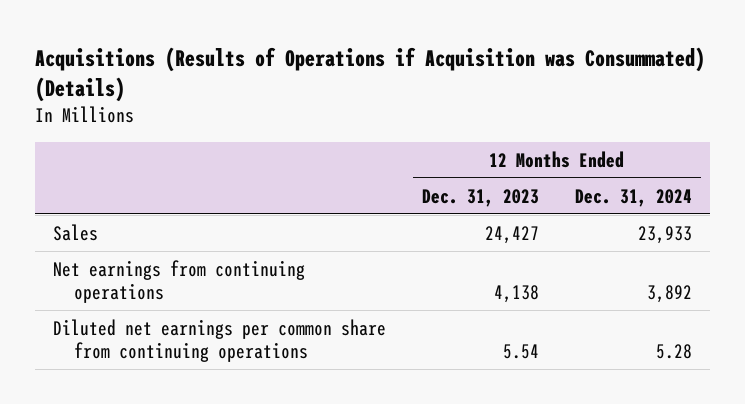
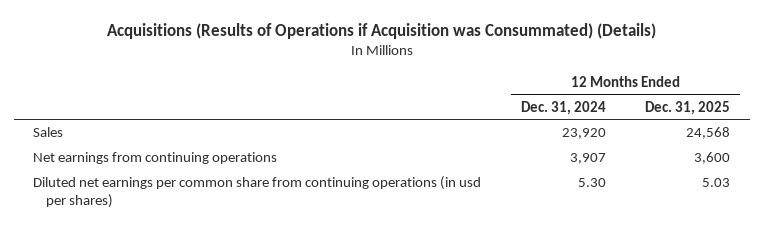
- | 12 Months Ended Dec. 31, 2023 | 12 Months Ended Dec. 31, 2024
+ | 12 Months Ended Dec. 31, 2024 | 12 Months Ended Dec. 31, 2025
- Sales | 24,427 | 23,933
- Net earnings from continuing operations | 4,138 | 3,892
- Diluted net earnings per common share from continuing operations | 5.54 | 5.28
+ Sales | 23,920 | 24,568
+ Net earnings from continuing operations | 3,907 | 3,600
+ Diluted net earnings per common share from continuing operations (in usd per shares) | 5.30 | 5.03

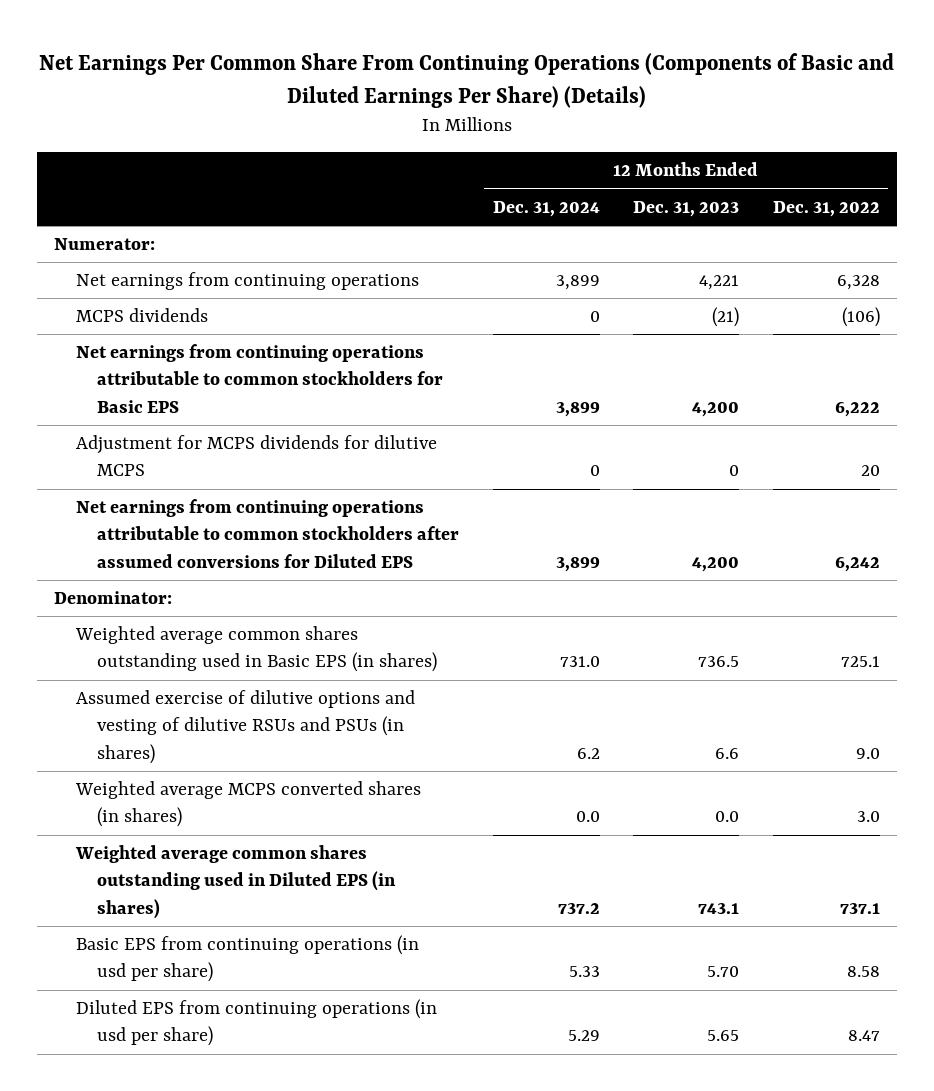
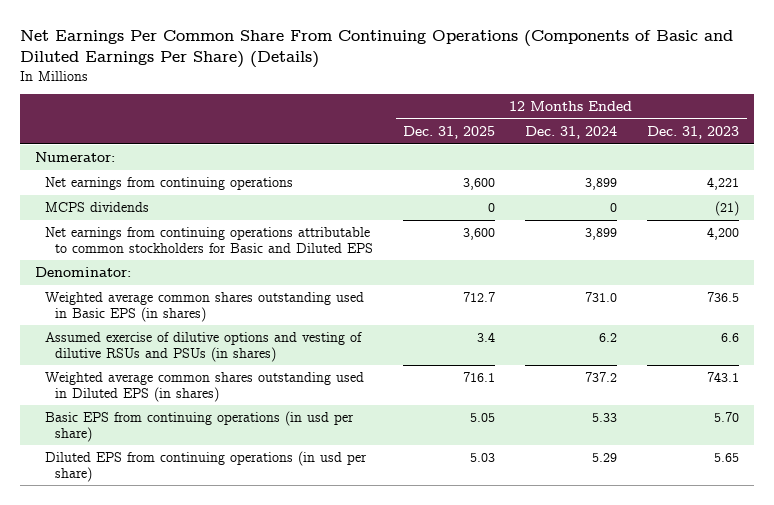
- | 12 Months Ended Dec. 31, 2024 | 12 Months Ended Dec. 31, 2023 | 12 Months Ended Dec. 31, 2022
+ | 12 Months Ended Dec. 31, 2025 | 12 Months Ended Dec. 31, 2024 | 12 Months Ended Dec. 31, 2023
- Net earnings from continuing operations attributable to common stockholders for Basic EPS | 3,899 | 4,200 | 6,222
- Adjustment for MCPS dividends for dilutive MCPS | 0 | 0 | 20
- Net earnings from continuing operations attributable to common stockholders after assumed conversions for Diluted EPS | 3,899 | 4,200 | 6,242
+ Net earnings from continuing operations attributable to common stockholders for Basic and Diluted EPS | 3,600 | 3,899 | 4,200
- Weighted average MCPS converted shares (in shares) | 0.0 | 0.0 | 3.0

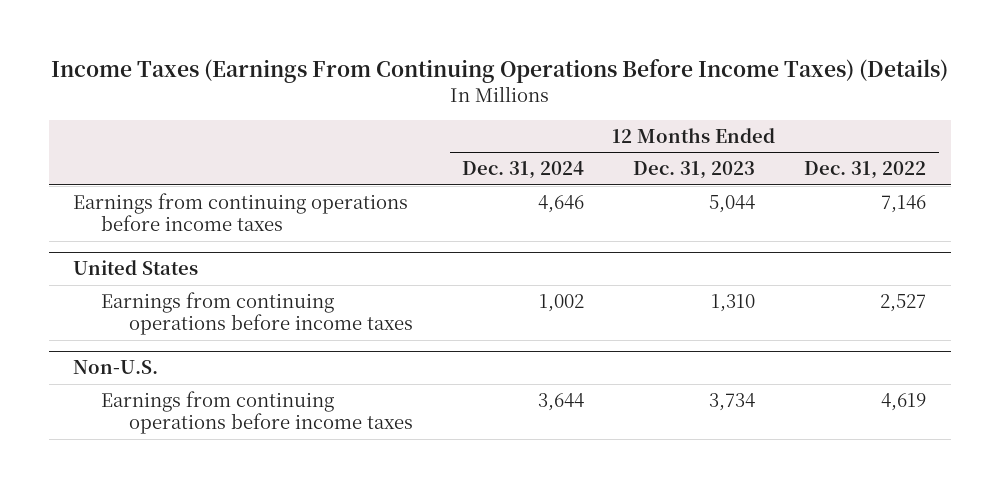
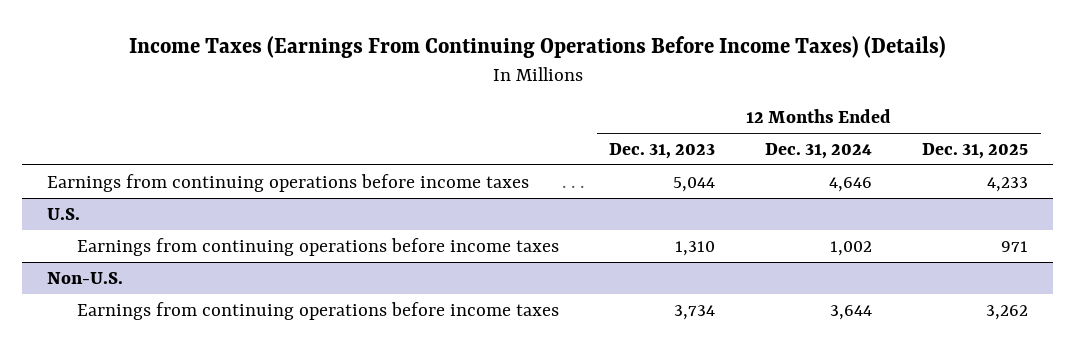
- | 12 Months Ended Dec. 31, 2024 | 12 Months Ended Dec. 31, 2023 | 12 Months Ended Dec. 31, 2022
+ | 12 Months Ended Dec. 31, 2023 | 12 Months Ended Dec. 31, 2024 | 12 Months Ended Dec. 31, 2025
- United States
+ U.S.

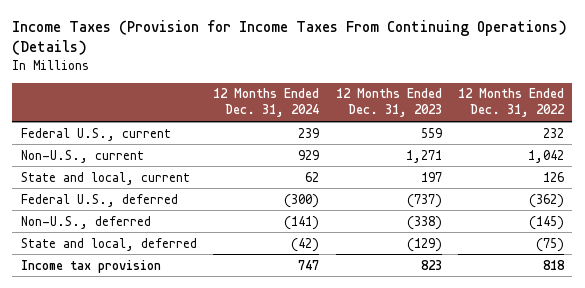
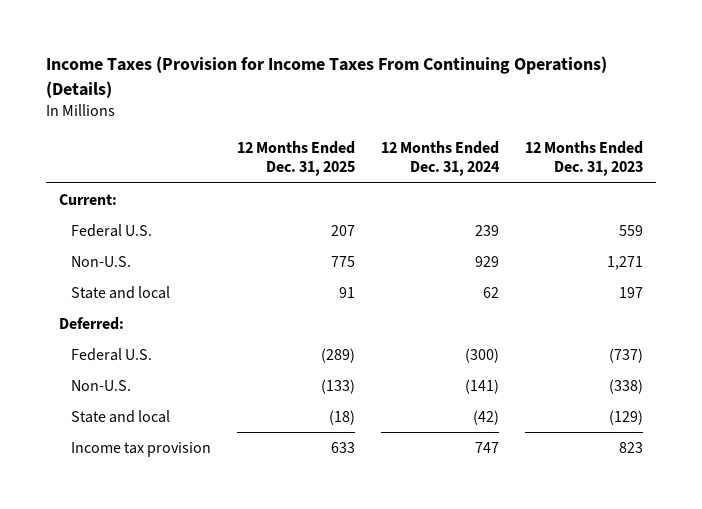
- | 12 Months Ended Dec. 31, 2024 | 12 Months Ended Dec. 31, 2023 | 12 Months Ended Dec. 31, 2022
+ | 12 Months Ended Dec. 31, 2025 | 12 Months Ended Dec. 31, 2024 | 12 Months Ended Dec. 31, 2023
- Federal U.S., current | 239 | 559 | 232
- Non-U.S., current | 929 | 1,271 | 1,042
- State and local, current | 62 | 197 | 126
- Federal U.S., deferred | (300) | (737) | (362)
- Non-U.S., deferred | (141) | (338) | (145)
- State and local, deferred | (42) | (129) | (75)
+ Current:
+ Federal U.S. | 207 | 239 | 559
+ Non-U.S. | 775 | 929 | 1,271
+ State and local | 91 | 62 | 197
+ Deferred:
+ Federal U.S. | (289) | (300) | (737)
+ Non-U.S. | (133) | (141) | (338)
+ State and local | (18) | (42) | (129)

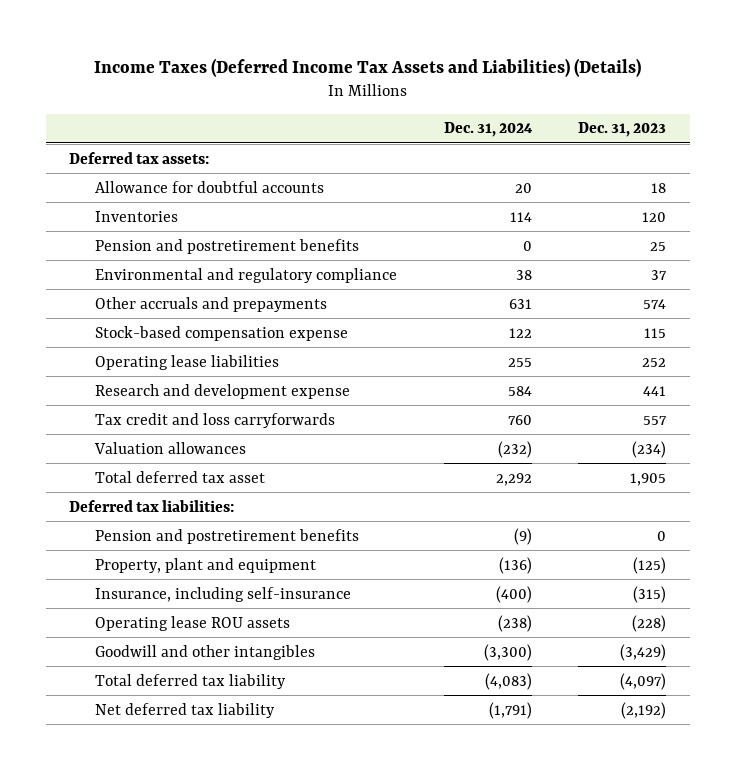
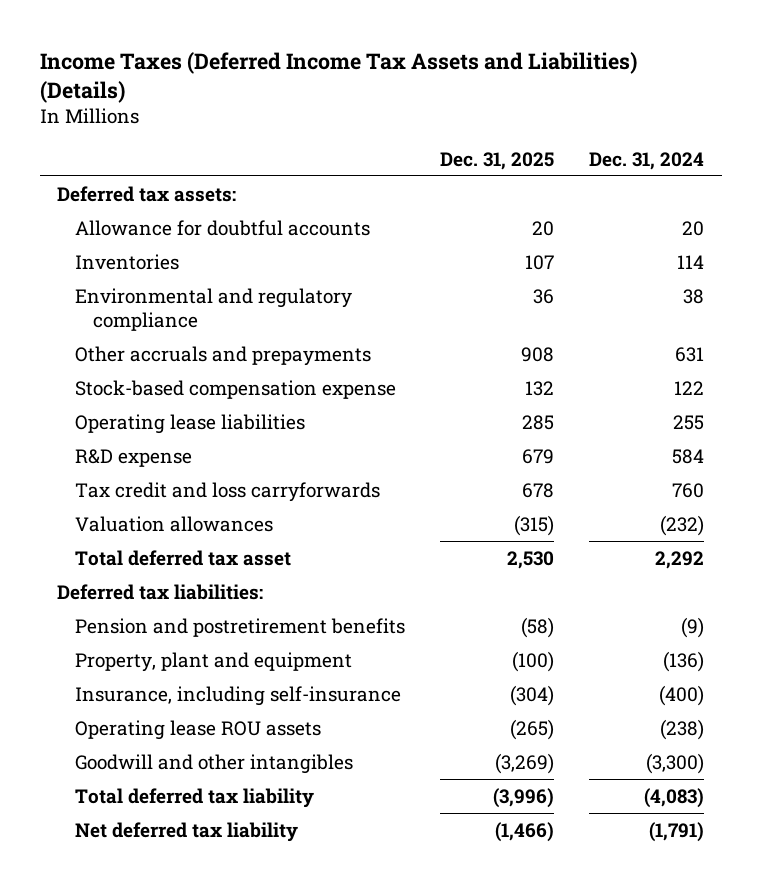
- | Dec. 31, 2024 | Dec. 31, 2023
+ | Dec. 31, 2025 | Dec. 31, 2024
- Pension and postretirement benefits | 0 | 25
- Research and development expense | 584 | 441
+ R&D expense | 679 | 584

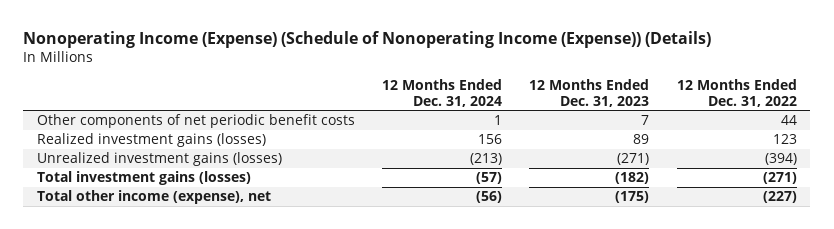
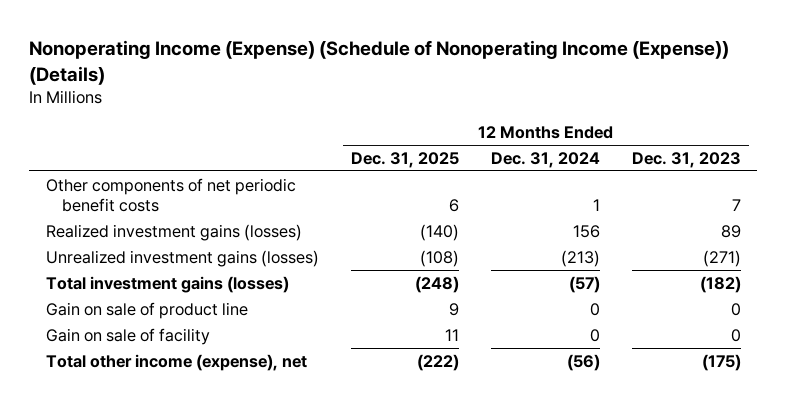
- | 12 Months Ended Dec. 31, 2024 | 12 Months Ended Dec. 31, 2023 | 12 Months Ended Dec. 31, 2022
+ | 12 Months Ended Dec. 31, 2025 | 12 Months Ended Dec. 31, 2024 | 12 Months Ended Dec. 31, 2023
+ Gain on sale of product line | 9 | 0 | 0
+ Gain on sale of facility | 11 | 0 | 0

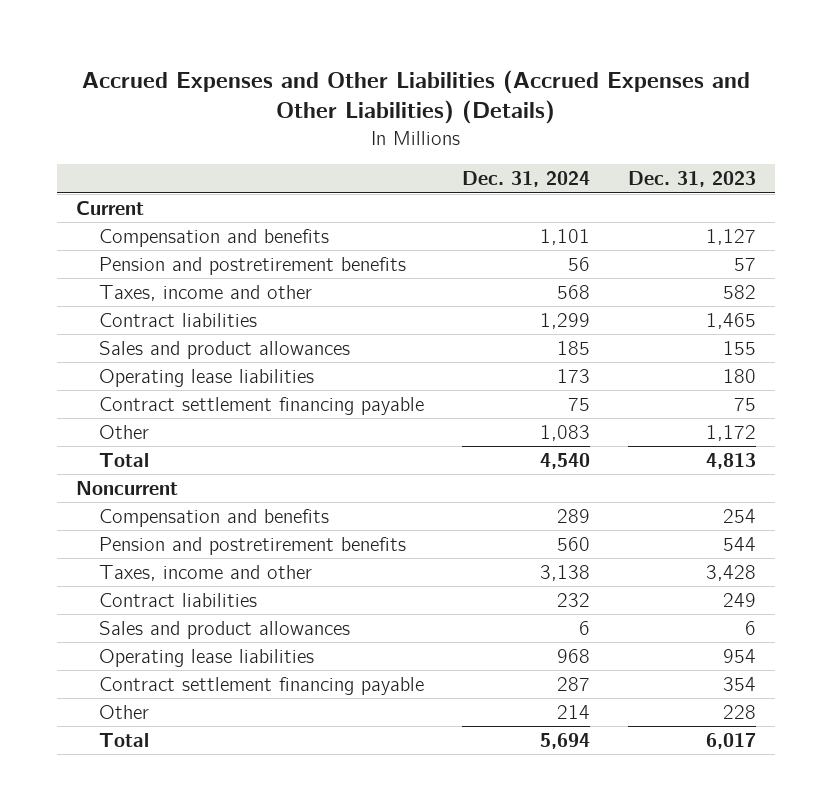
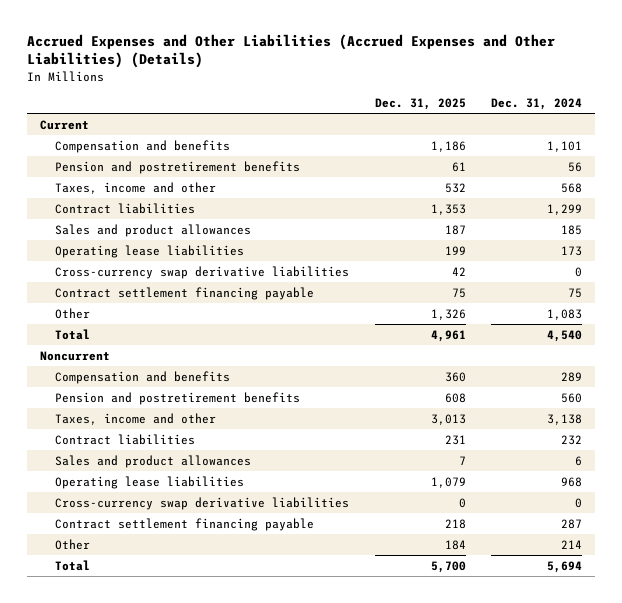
- | Dec. 31, 2024 | Dec. 31, 2023
+ | Dec. 31, 2025 | Dec. 31, 2024
+ Cross-currency swap derivative liabilities | 42 | 0
+ Cross-currency swap derivative liabilities | 0 | 0

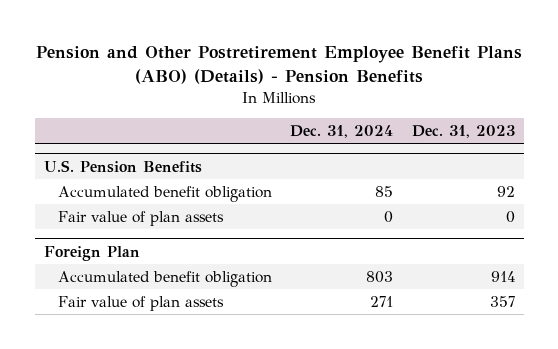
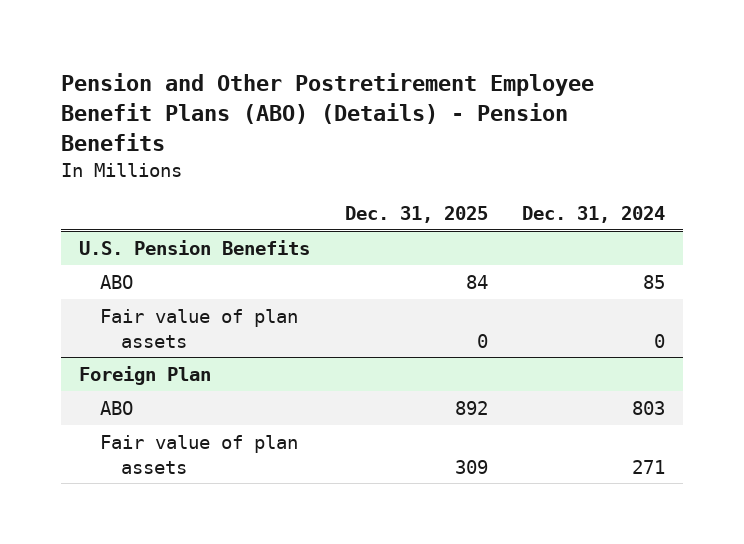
- | Dec. 31, 2024 | Dec. 31, 2023
+ | Dec. 31, 2025 | Dec. 31, 2024
@ U.S. Pension Benefits
- Accumulated benefit obligation | 85 | 92
+ ABO | 84 | 85
@ Foreign Plan
- Accumulated benefit obligation | 803 | 914
+ ABO | 892 | 803

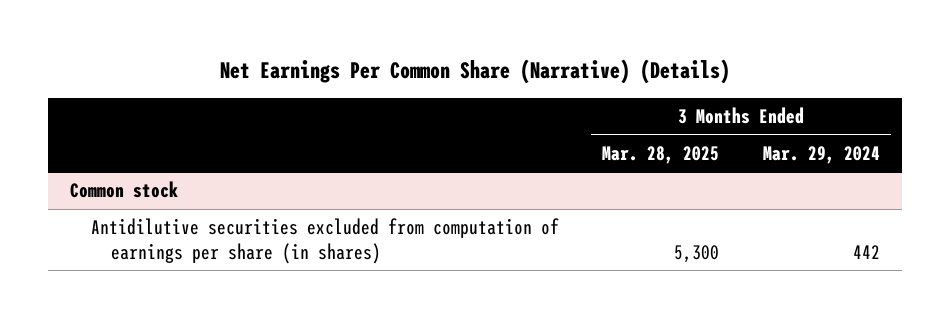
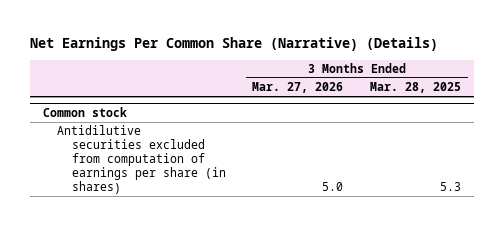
- | 3 Months Ended Mar. 28, 2025 | 3 Months Ended Mar. 29, 2024
+ | 3 Months Ended Mar. 27, 2026 | 3 Months Ended Mar. 28, 2025
@ Common stock
- Antidilutive securities excluded from computation of earnings per share (in shares) | 5,300 | 442
+ Antidilutive securities excluded from computation of earnings per share (in shares) | 5.0 | 5.3

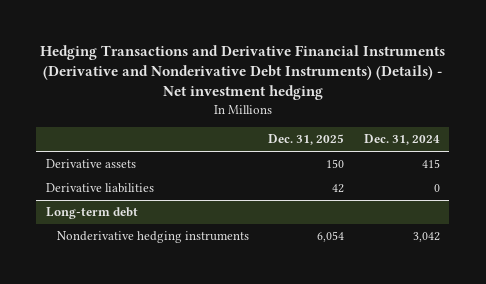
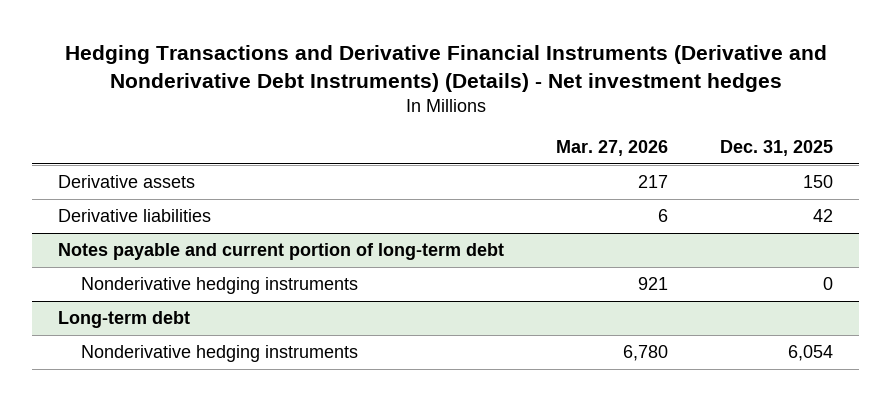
- Hedging Transactions and Derivative Financial Instruments (Derivative and Nonderivative Debt Instruments) (Details) - Net investment hedging
+ Hedging Transactions and Derivative Financial Instruments (Derivative and Nonderivative Debt Instruments) (Details) - Net investment hedges
- | Dec. 31, 2025 | Dec. 31, 2024
+ | Mar. 27, 2026 | Dec. 31, 2025
+ Notes payable and current portion of long-term debt
+ Nonderivative hedging instruments | 921 | 0

